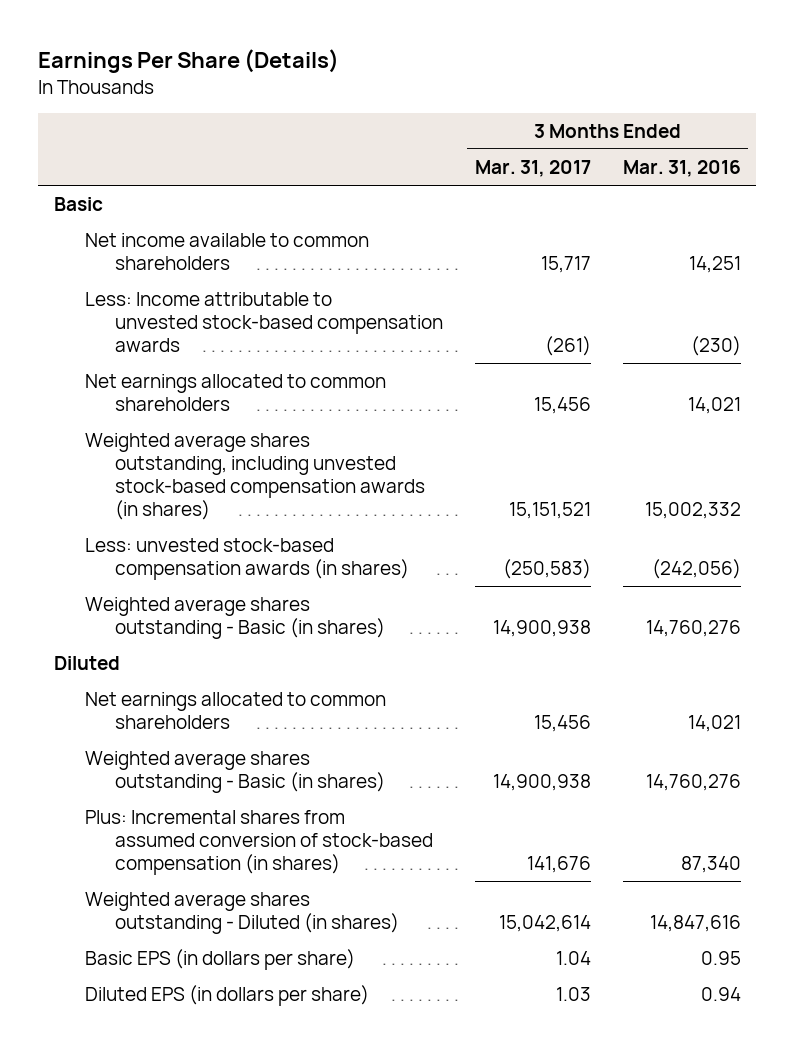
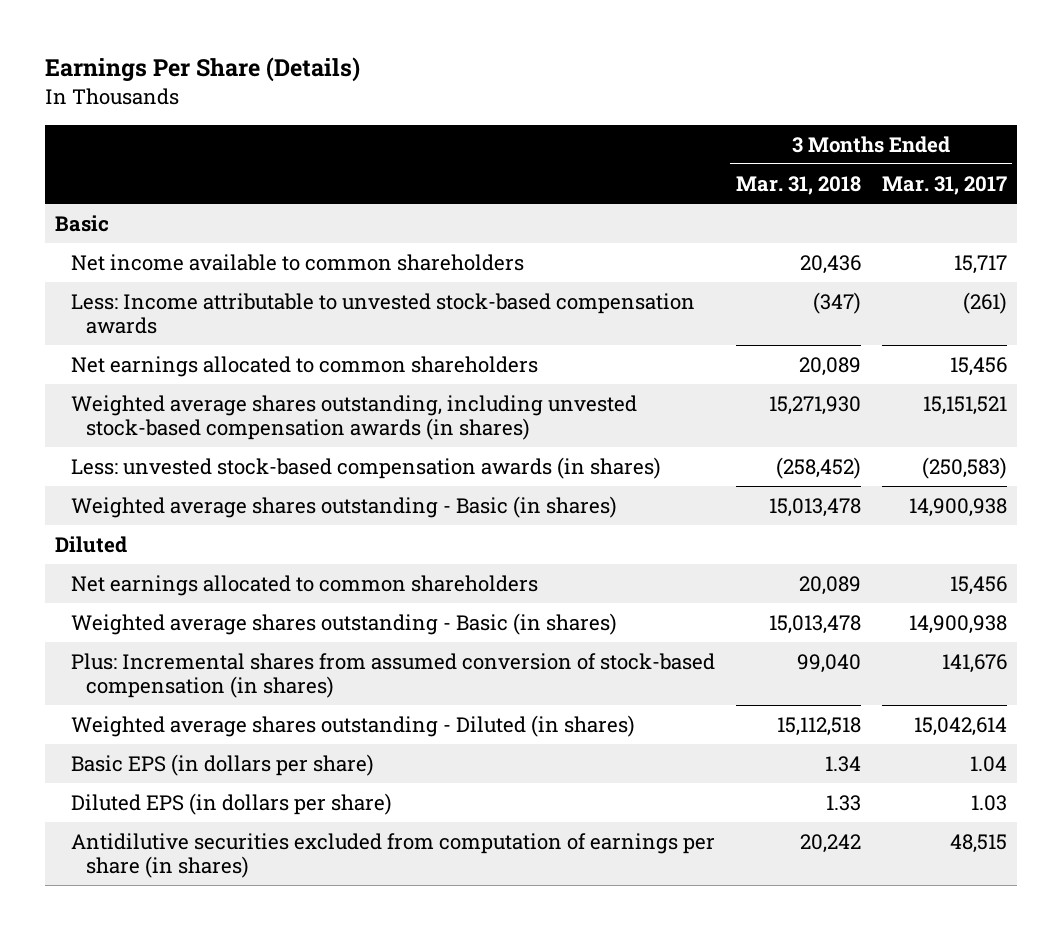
- | 3 Months Ended Mar. 31, 2017 | 3 Months Ended Mar. 31, 2016
+ | 3 Months Ended Mar. 31, 2018 | 3 Months Ended Mar. 31, 2017
+ Antidilutive securities excluded from computation of earnings per share (in shares) | 20,242 | 48,515

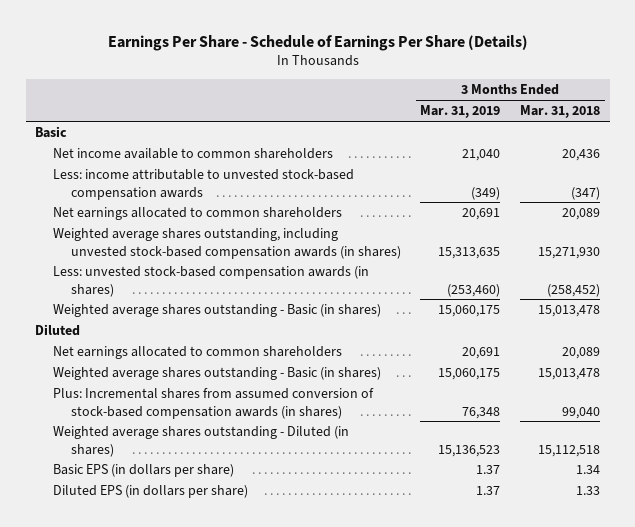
- Earnings Per Share (Details)
+ Earnings Per Share - Schedule of Earnings Per Share (Details)
- | 3 Months Ended Mar. 31, 2018 | 3 Months Ended Mar. 31, 2017
+ | 3 Months Ended Mar. 31, 2019 | 3 Months Ended Mar. 31, 2018
- Less: Income attributable to unvested stock-based compensation awards | (347) | (261)
+ Less: income attributable to unvested stock-based compensation awards | (349) | (347)
- Plus: Incremental shares from assumed conversion of stock-based compensation (in shares) | 99,040 | 141,676
+ Plus: Incremental shares from assumed conversion of stock-based compensation awards (in shares) | 76,348 | 99,040
- Antidilutive securities excluded from computation of earnings per share (in shares) | 20,242 | 48,515

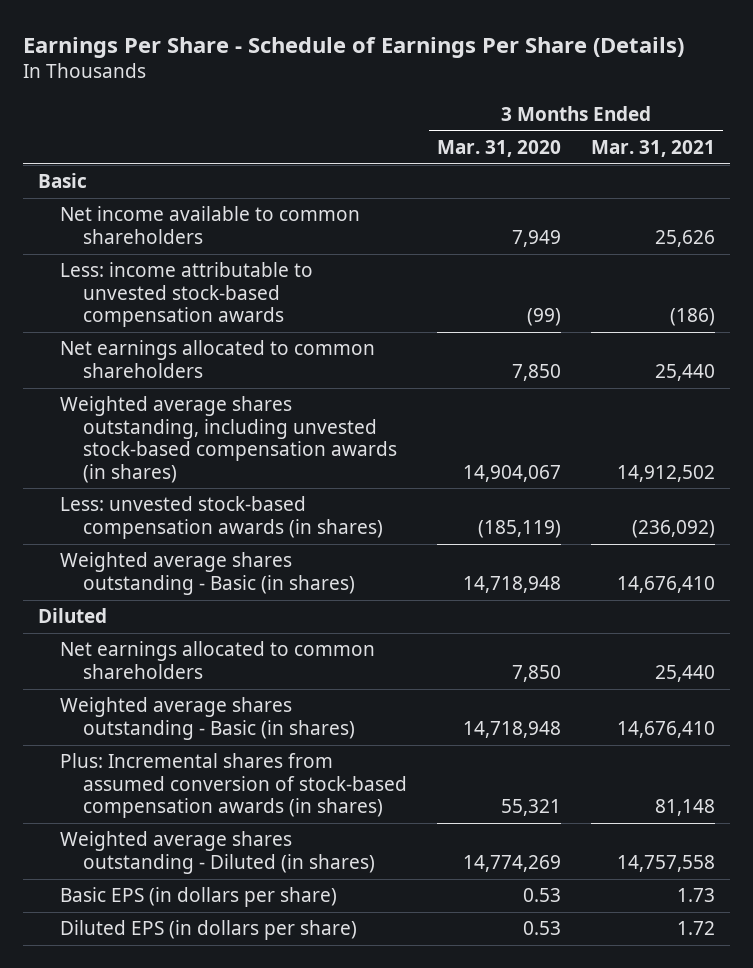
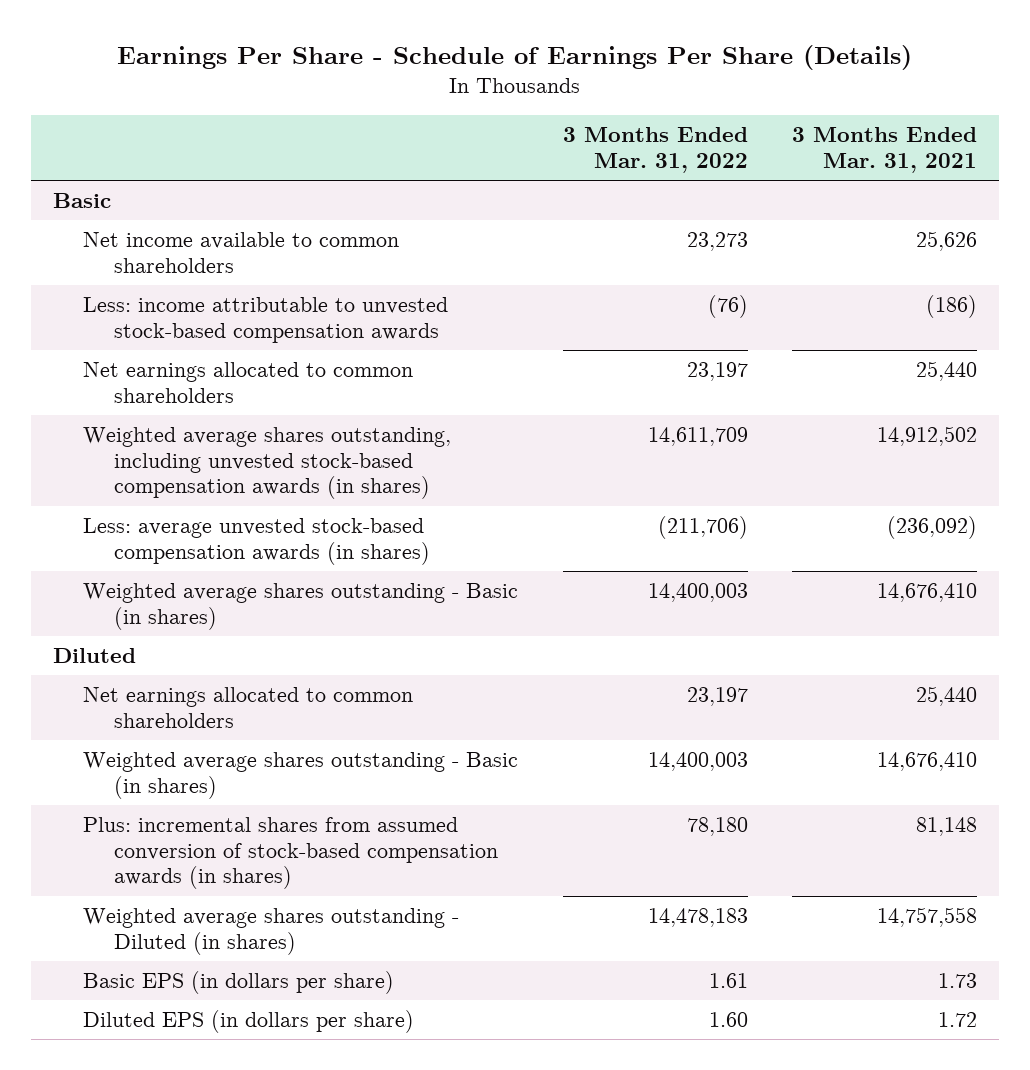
- | 3 Months Ended Mar. 31, 2020 | 3 Months Ended Mar. 31, 2021
+ | 3 Months Ended Mar. 31, 2022 | 3 Months Ended Mar. 31, 2021
- Less: unvested stock-based compensation awards (in shares) | (185,119) | (236,092)
+ Less: average unvested stock-based compensation awards (in shares) | (211,706) | (236,092)
- Plus: Incremental shares from assumed conversion of stock-based compensation awards (in shares) | 55,321 | 81,148
+ Plus: incremental shares from assumed conversion of stock-based compensation awards (in shares) | 78,180 | 81,148

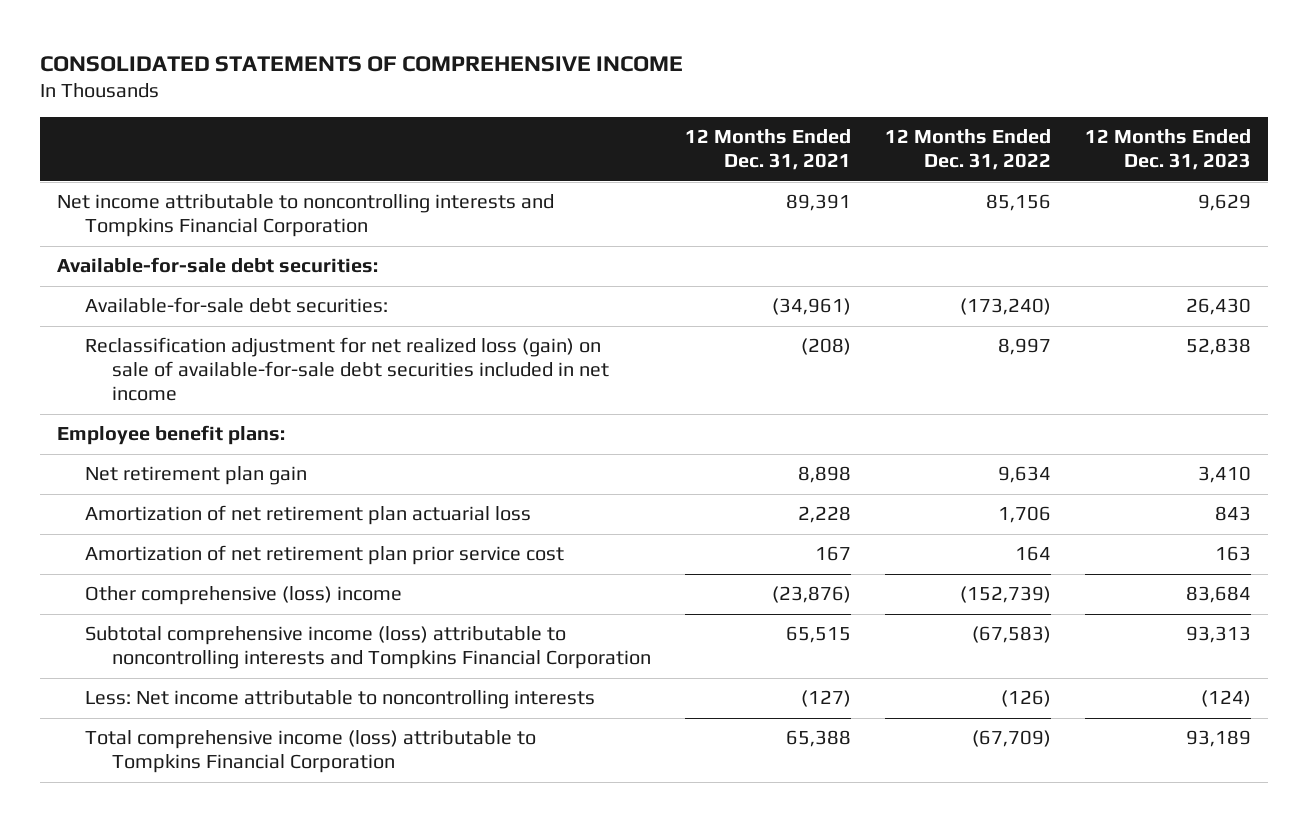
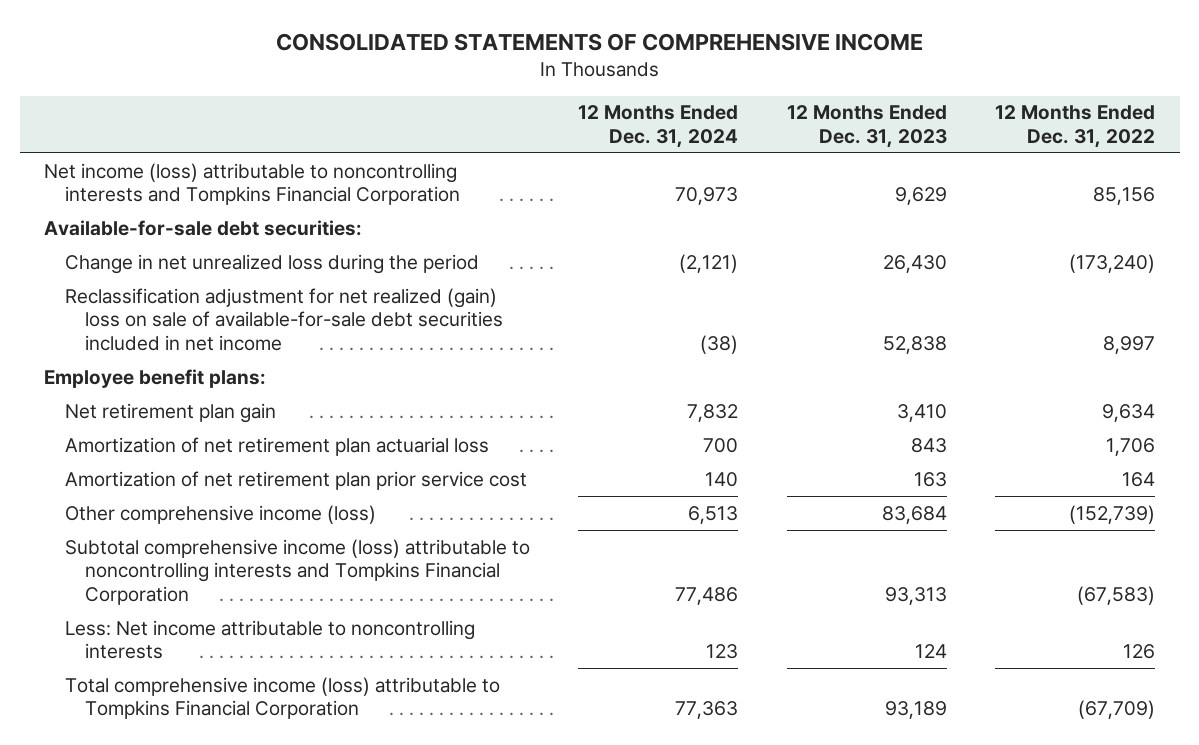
- | 12 Months Ended Dec. 31, 2021 | 12 Months Ended Dec. 31, 2022 | 12 Months Ended Dec. 31, 2023
+ | 12 Months Ended Dec. 31, 2024 | 12 Months Ended Dec. 31, 2023 | 12 Months Ended Dec. 31, 2022
- Net income attributable to noncontrolling interests and Tompkins Financial Corporation | 89,391 | 85,156 | 9,629
+ Net income (loss) attributable to noncontrolling interests and Tompkins Financial Corporation | 70,973 | 9,629 | 85,156
- Available-for-sale debt securities: | (34,961) | (173,240) | 26,430
- Reclassification adjustment for net realized loss (gain) on sale of available-for-sale debt securities included in net income | (208) | 8,997 | 52,838
+ Change in net unrealized loss during the period | (2,121) | 26,430 | (173,240)
+ Reclassification adjustment for net realized (gain) loss on sale of available-for-sale debt securities included in net income | (38) | 52,838 | 8,997
- Other comprehensive (loss) income | (23,876) | (152,739) | 83,684
+ Other comprehensive income (loss) | 6,513 | 83,684 | (152,739)
- Less: Net income attributable to noncontrolling interests | (127) | (126) | (124)
+ Less: Net income attributable to noncontrolling interests | 123 | 124 | 126

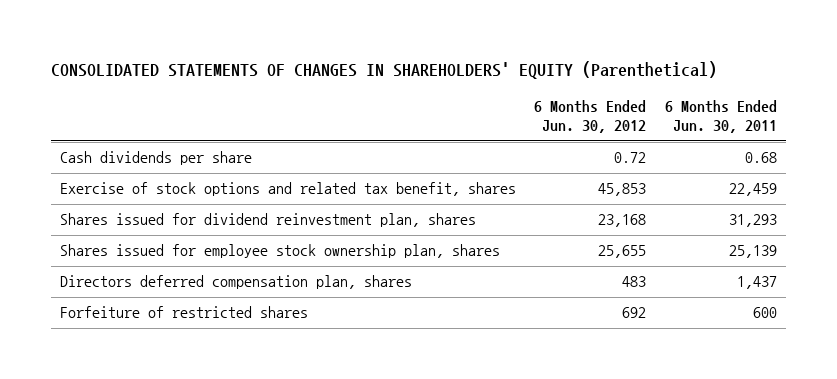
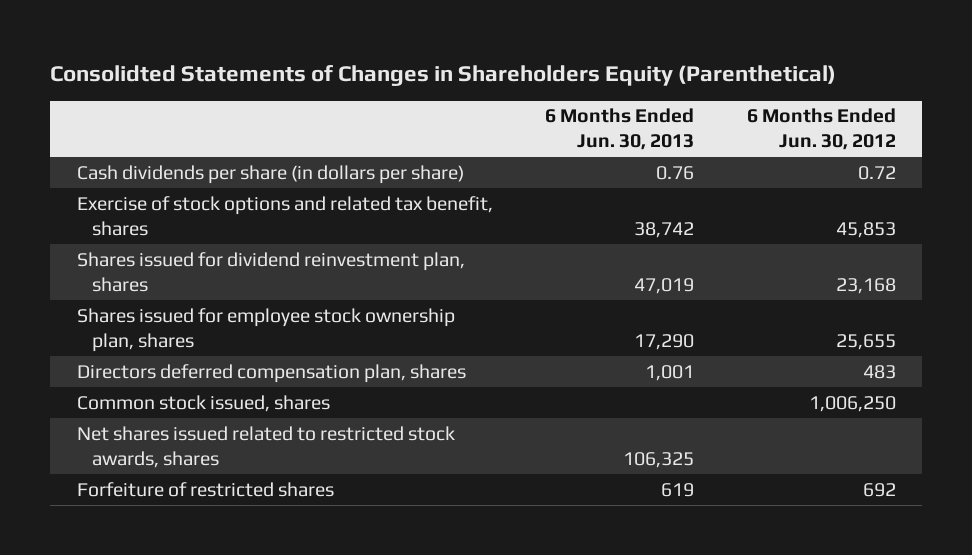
- CONSOLIDATED STATEMENTS OF CHANGES IN SHAREHOLDERS' EQUITY (Parenthetical)
+ Consolidted Statements of Changes in Shareholders Equity (Parenthetical)
- | 6 Months Ended Jun. 30, 2012 | 6 Months Ended Jun. 30, 2011
+ | 6 Months Ended Jun. 30, 2013 | 6 Months Ended Jun. 30, 2012
- Cash dividends per share | 0.72 | 0.68
+ Cash dividends per share (in dollars per share) | 0.76 | 0.72
+ Common stock issued, shares | | 1,006,250
+ Net shares issued related to restricted stock awards, shares | 106,325 |

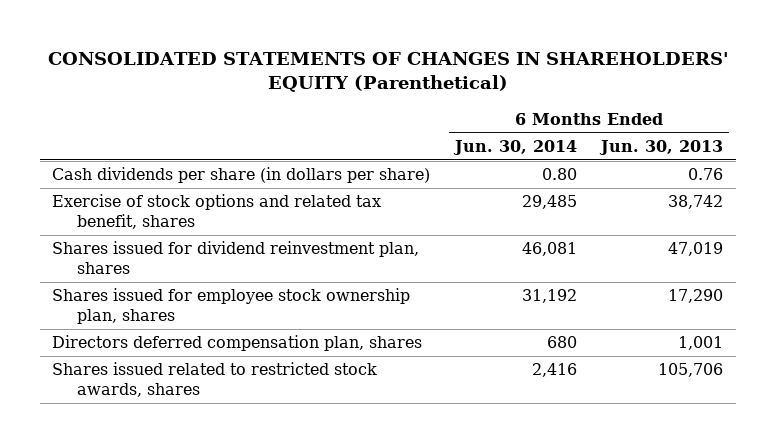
- Consolidted Statements of Changes in Shareholders Equity (Parenthetical)
+ CONSOLIDATED STATEMENTS OF CHANGES IN SHAREHOLDERS' EQUITY (Parenthetical)
- | 6 Months Ended Jun. 30, 2013 | 6 Months Ended Jun. 30, 2012
+ | 6 Months Ended Jun. 30, 2014 | 6 Months Ended Jun. 30, 2013
- Common stock issued, shares | | 1,006,250
- Net shares issued related to restricted stock awards, shares | 106,325 |
- Forfeiture of restricted shares | 619 | 692
+ Shares issued related to restricted stock awards, shares | 2,416 | 105,706

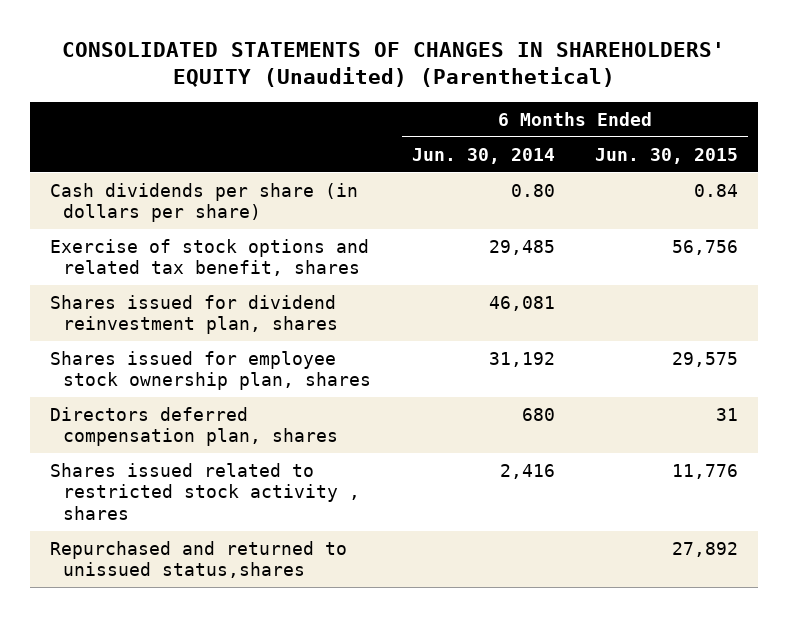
- CONSOLIDATED STATEMENTS OF CHANGES IN SHAREHOLDERS' EQUITY (Parenthetical)
+ CONSOLIDATED STATEMENTS OF CHANGES IN SHAREHOLDERS' EQUITY (Unaudited) (Parenthetical)
- | 6 Months Ended Jun. 30, 2014 | 6 Months Ended Jun. 30, 2013
+ | 6 Months Ended Jun. 30, 2014 | 6 Months Ended Jun. 30, 2015
- Shares issued related to restricted stock awards, shares | 2,416 | 105,706
+ Shares issued related to restricted stock activity , shares | 2,416 | 11,776
+ Repurchased and returned to unissued status,shares | | 27,892

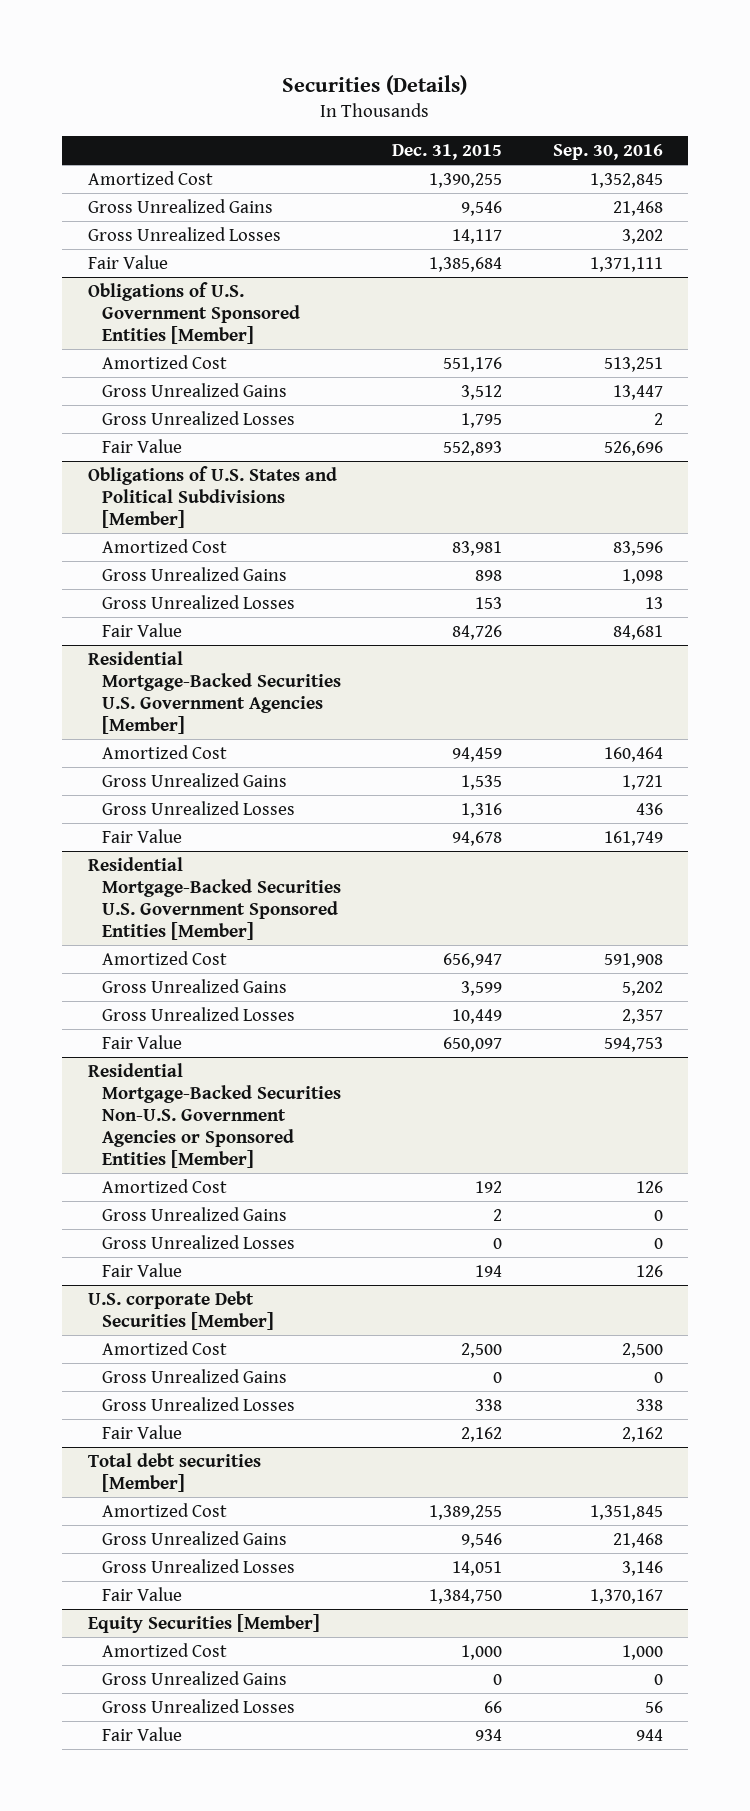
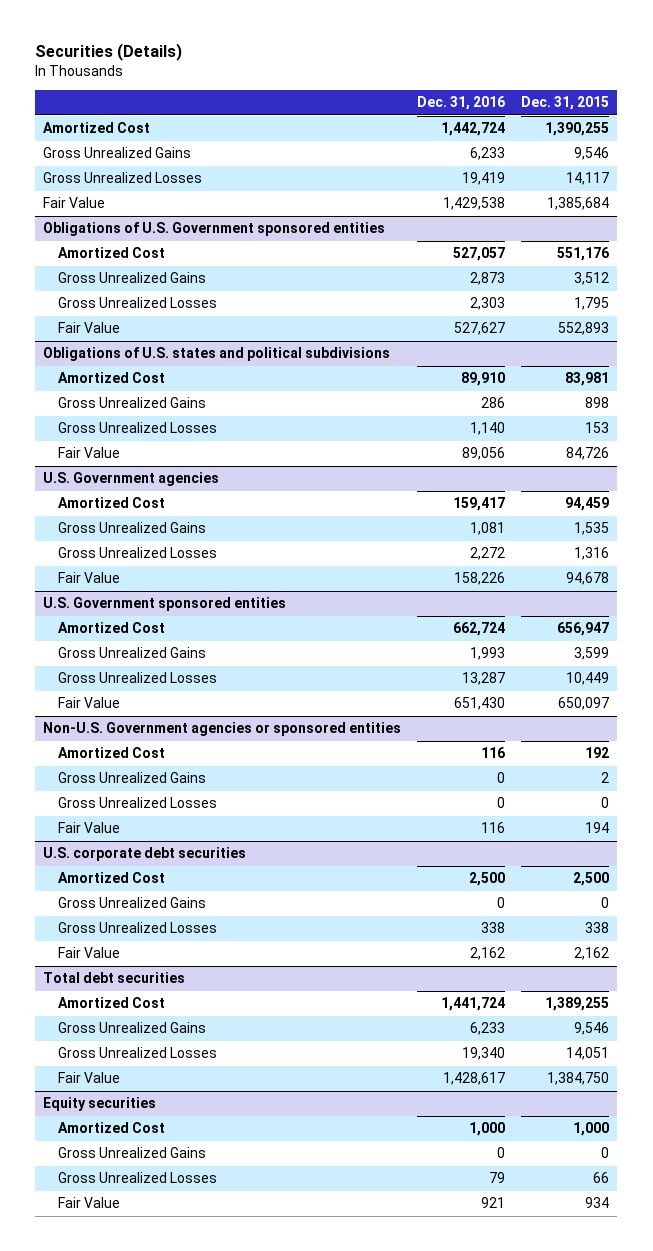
- | Dec. 31, 2015 | Sep. 30, 2016
+ | Dec. 31, 2016 | Dec. 31, 2015
- Obligations of U.S. Government Sponsored Entities [Member]
+ Obligations of U.S. Government sponsored entities
- Obligations of U.S. States and Political Subdivisions [Member]
+ Obligations of U.S. states and political subdivisions
- Residential Mortgage-Backed Securities U.S. Government Agencies [Member]
+ U.S. Government agencies
- Residential Mortgage-Backed Securities U.S. Government Sponsored Entities [Member]
+ U.S. Government sponsored entities
- Residential Mortgage-Backed Securities Non-U.S. Government Agencies or Sponsored Entities [Member]
+ Non-U.S. Government agencies or sponsored entities
- U.S. corporate Debt Securities [Member]
+ U.S. corporate debt securities
- Total debt securities [Member]
+ Total debt securities
- Equity Securities [Member]
+ Equity securities

